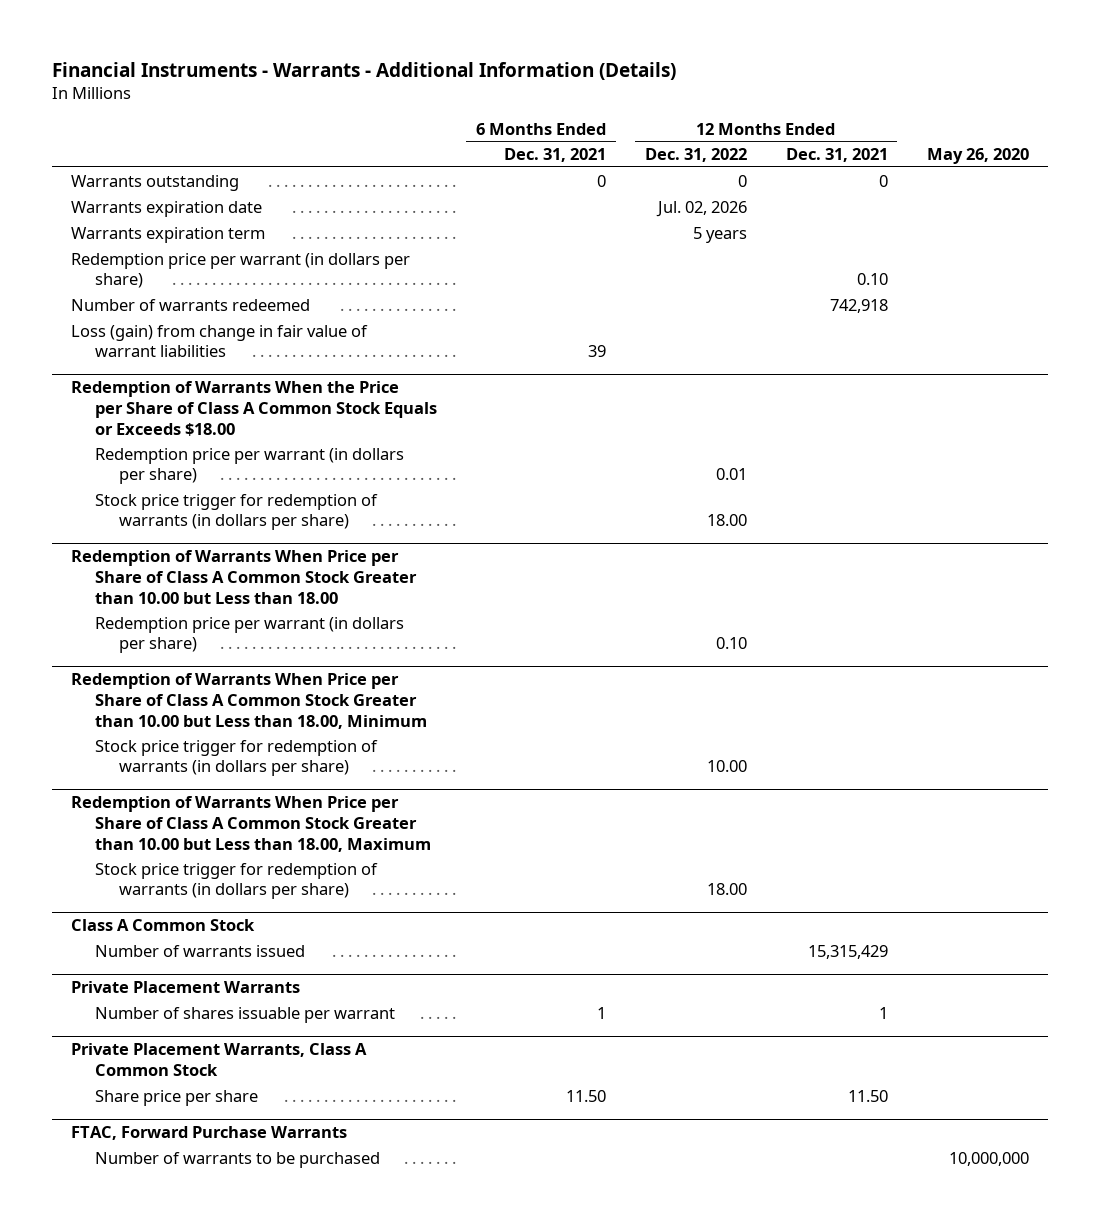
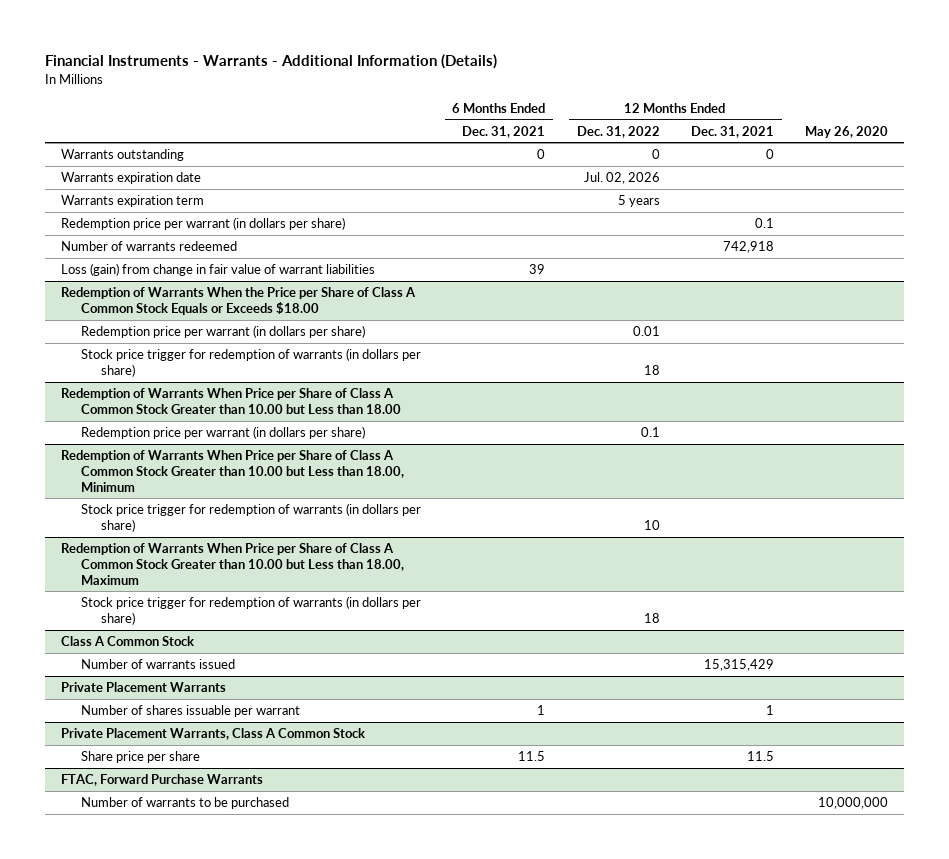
- Redemption price per warrant (in dollars per share) | | | 0.10 |
+ Redemption price per warrant (in dollars per share) | | | 0.1 |
@ Redemption of Warrants When the Price per Share of Class A Common Stock Equals or Exceeds $18.00
- Stock price trigger for redemption of warrants (in dollars per share) | | 18.00 | |
+ Stock price trigger for redemption of warrants (in dollars per share) | | 18 | |
@ Redemption of Warrants When Price per Share of Class A Common Stock Greater than 10.00 but Less than 18.00
- Redemption price per warrant (in dollars per share) | | 0.10 | |
+ Redemption price per warrant (in dollars per share) | | 0.1 | |
@ Redemption of Warrants When Price per Share of Class A Common Stock Greater than 10.00 but Less than 18.00, Minimum
- Stock price trigger for redemption of warrants (in dollars per share) | | 10.00 | |
+ Stock price trigger for redemption of warrants (in dollars per share) | | 10 | |
@ Redemption of Warrants When Price per Share of Class A Common Stock Greater than 10.00 but Less than 18.00, Maximum
- Stock price trigger for redemption of warrants (in dollars per share) | | 18.00 | |
+ Stock price trigger for redemption of warrants (in dollars per share) | | 18 | |
@ Private Placement Warrants, Class A Common Stock
- Share price per share | 11.50 | | 11.50 |
+ Share price per share | 11.5 | | 11.5 |

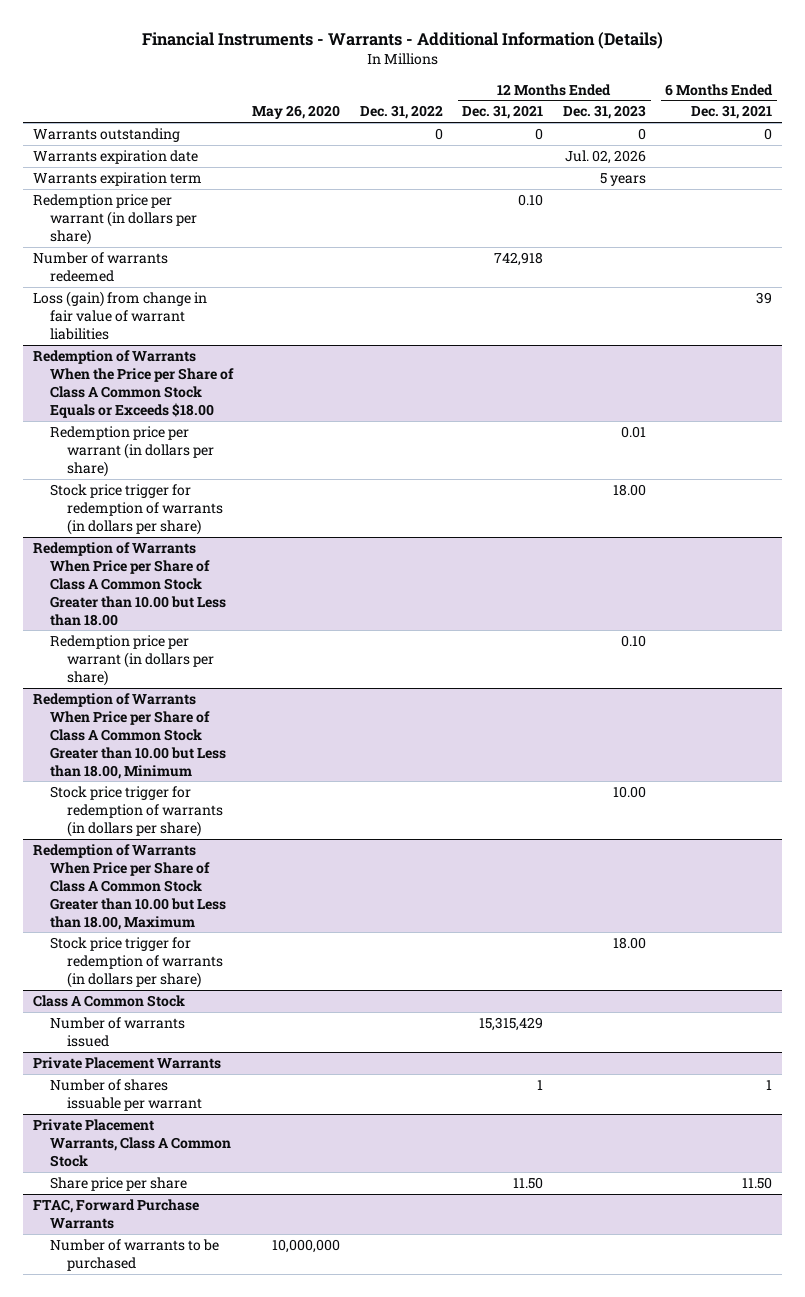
- | 6 Months Ended Dec. 31, 2021 | 12 Months Ended Dec. 31, 2022 | 12 Months Ended Dec. 31, 2021 | May 26, 2020
+ | May 26, 2020 | Dec. 31, 2022 | 12 Months Ended Dec. 31, 2021 | 12 Months Ended Dec. 31, 2023 | 6 Months Ended Dec. 31, 2021
- Redemption price per warrant (in dollars per share) | | | 0.1 |
+ Redemption price per warrant (in dollars per share) | | | 0.10 | |
@ Private Placement Warrants, Class A Common Stock
- Share price per share | 11.5 | | 11.5 |
+ Share price per share | | | 11.50 | | 11.50

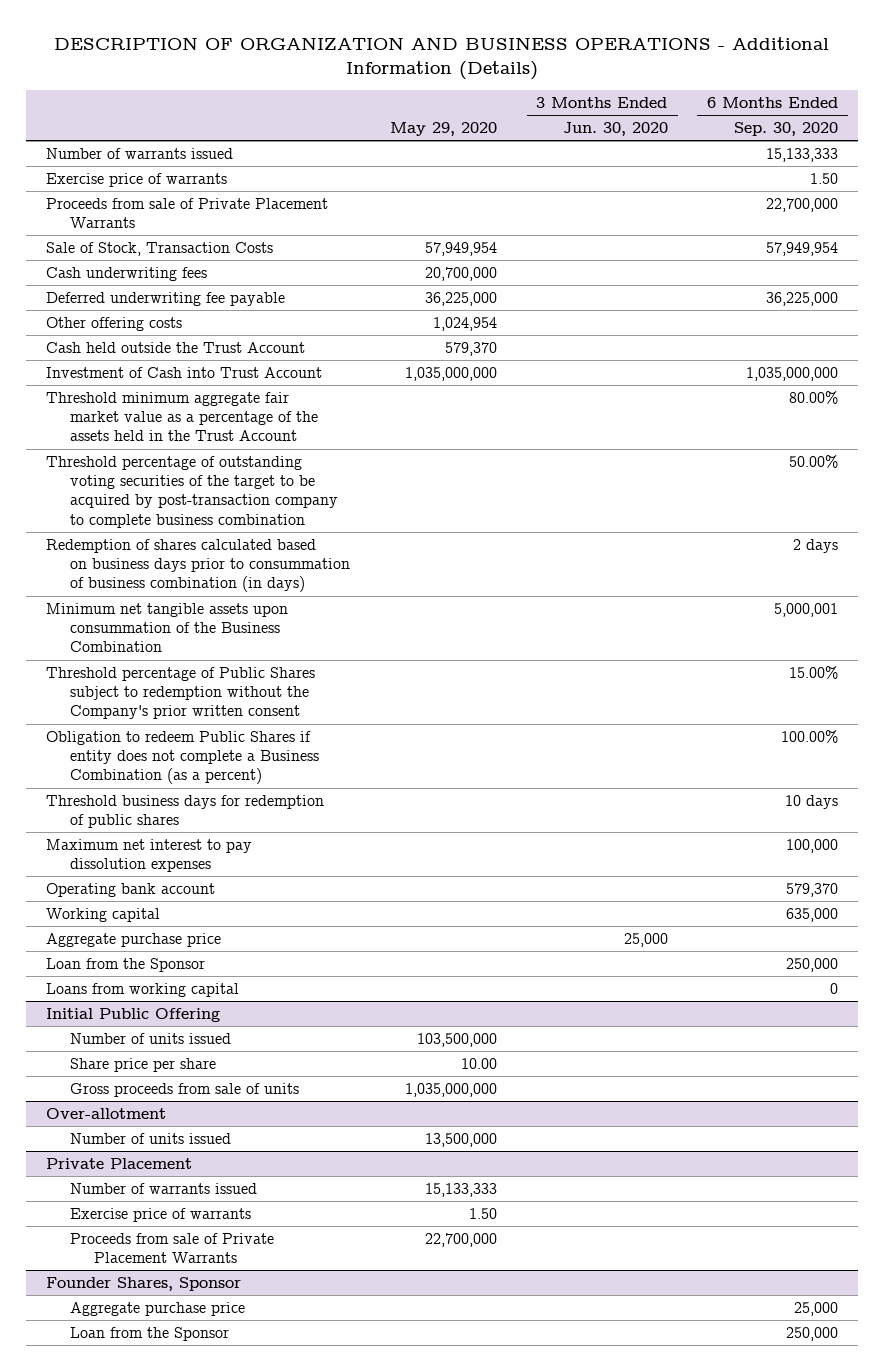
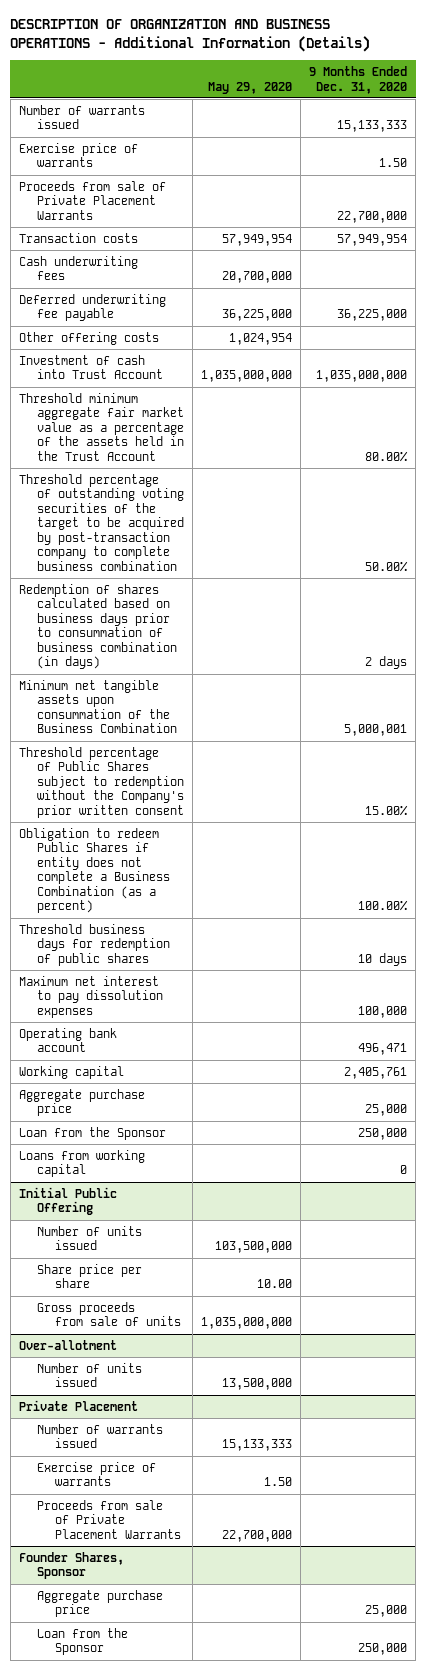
- | May 29, 2020 | 3 Months Ended Jun. 30, 2020 | 6 Months Ended Sep. 30, 2020
+ | May 29, 2020 | 9 Months Ended Dec. 31, 2020
- Sale of Stock, Transaction Costs | 57,949,954 | | 57,949,954
+ Transaction costs | 57,949,954 | 57,949,954
- Cash held outside the Trust Account | 579,370 | |
- Investment of Cash into Trust Account | 1,035,000,000 | | 1,035,000,000
+ Investment of cash into Trust Account | 1,035,000,000 | 1,035,000,000

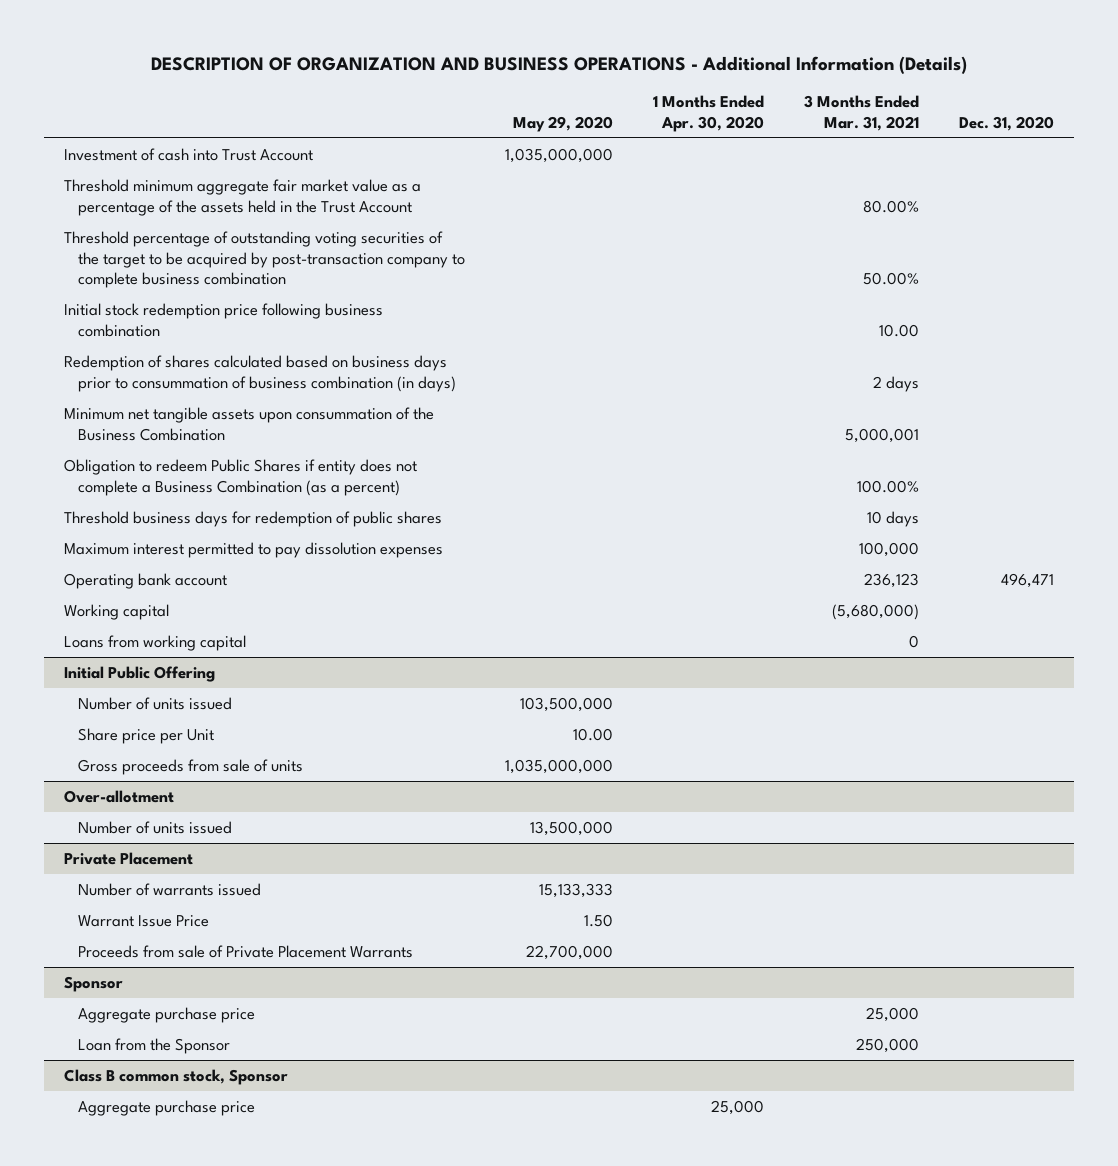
- | May 29, 2020 | 9 Months Ended Dec. 31, 2020
+ | May 29, 2020 | 1 Months Ended Apr. 30, 2020 | 3 Months Ended Mar. 31, 2021 | Dec. 31, 2020
- Number of warrants issued | | 15,133,333
- Exercise price of warrants | | 1.50
- Proceeds from sale of Private Placement Warrants | | 22,700,000
- Transaction costs | 57,949,954 | 57,949,954
- Cash underwriting fees | 20,700,000 |
- Deferred underwriting fee payable | 36,225,000 | 36,225,000
- Other offering costs | 1,024,954 |
+ Initial stock redemption price following business combination | | | 10.00 |
- Threshold percentage of Public Shares subject to redemption without the Company's prior written consent | | 15.00%
- Maximum net interest to pay dissolution expenses | | 100,000
+ Maximum interest permitted to pay dissolution expenses | | | 100,000 |
- Aggregate purchase price | | 25,000
- Loan from the Sponsor | | 250,000
@ Initial Public Offering
- Share price per share | 10.00 |
+ Share price per Unit | 10.00 | | |
@ Private Placement
- Exercise price of warrants | 1.50 |
+ Warrant Issue Price | 1.50 | | |
- Founder Shares, Sponsor
+ Sponsor
+ Class B common stock, Sponsor
+ Aggregate purchase price | | 25,000 | |

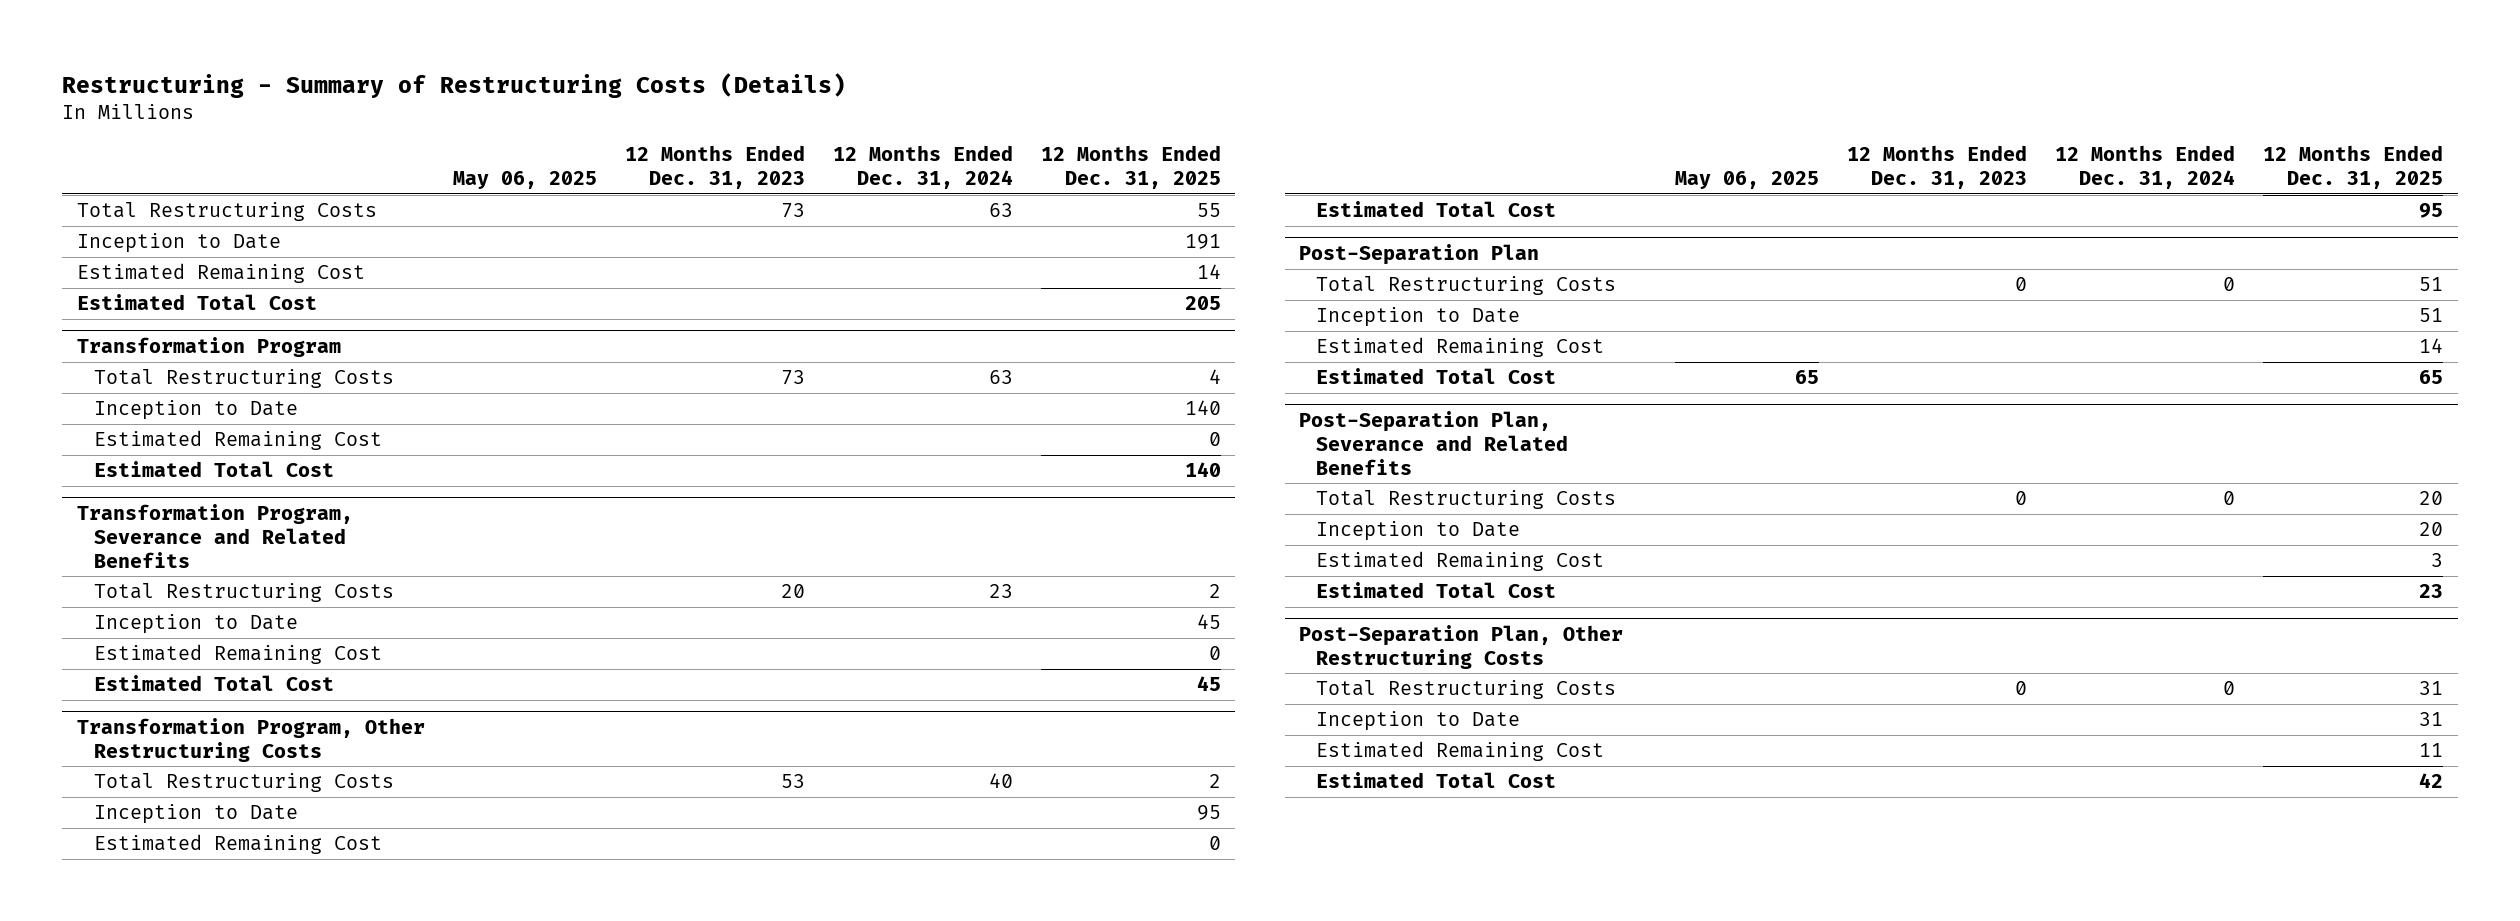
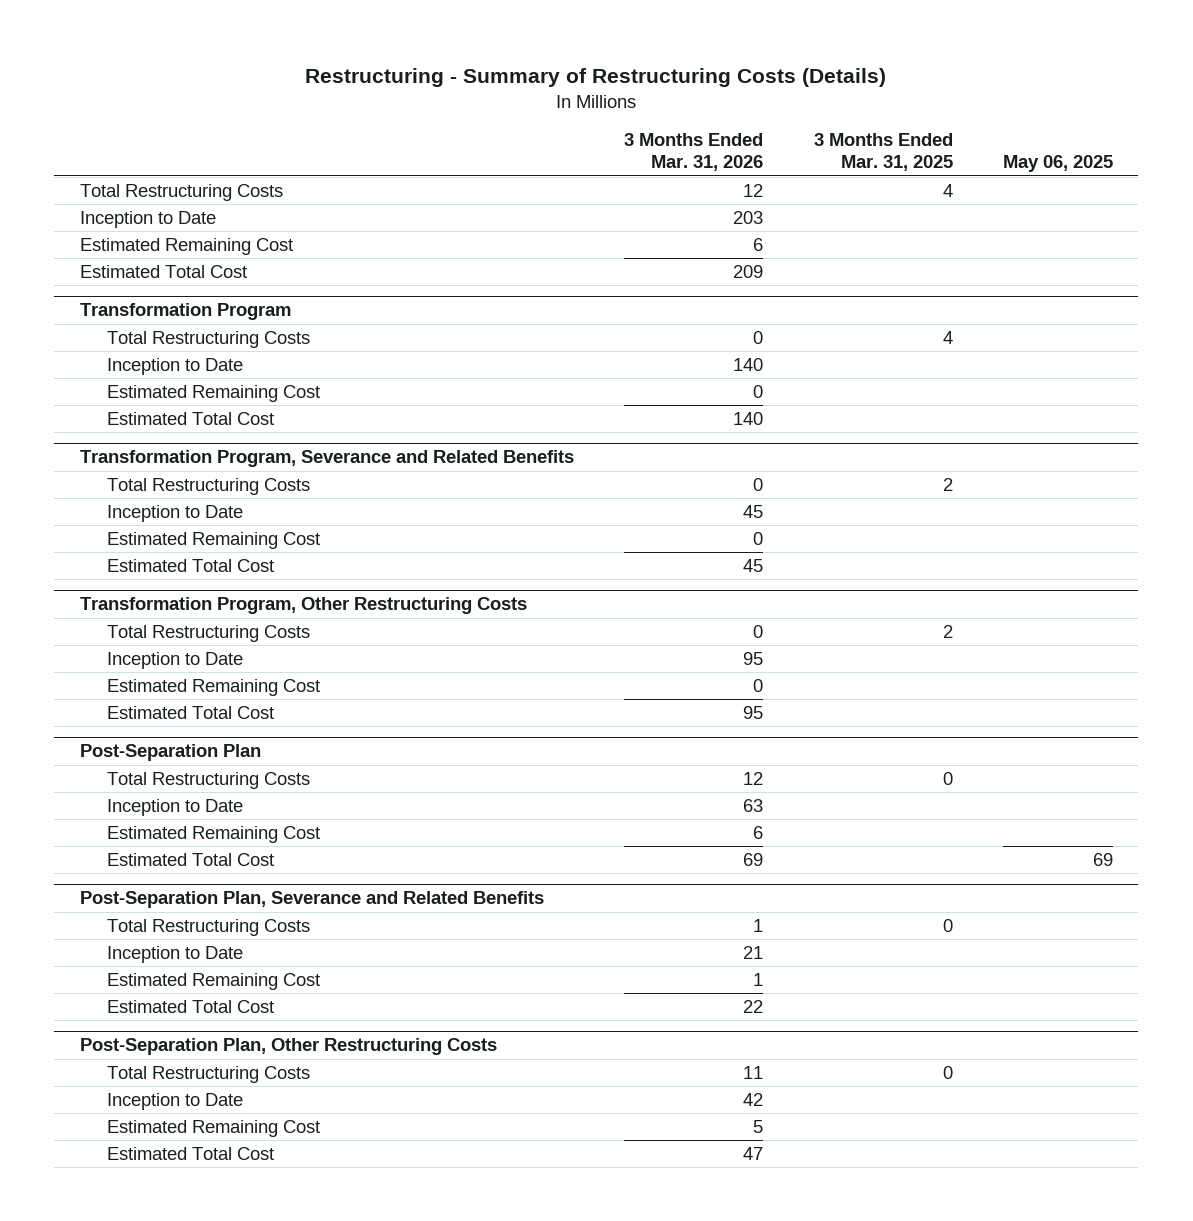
- | May 06, 2025 | 12 Months Ended Dec. 31, 2023 | 12 Months Ended Dec. 31, 2024 | 12 Months Ended Dec. 31, 2025
+ | 3 Months Ended Mar. 31, 2026 | 3 Months Ended Mar. 31, 2025 | May 06, 2025
@ Post-Separation Plan
- Estimated Total Cost | 65 | | | 65
+ Estimated Total Cost | 69 | | 69

